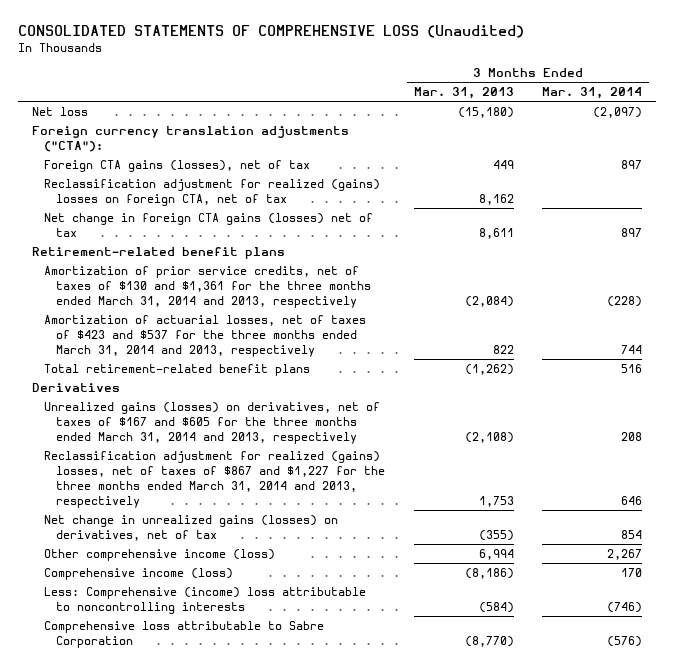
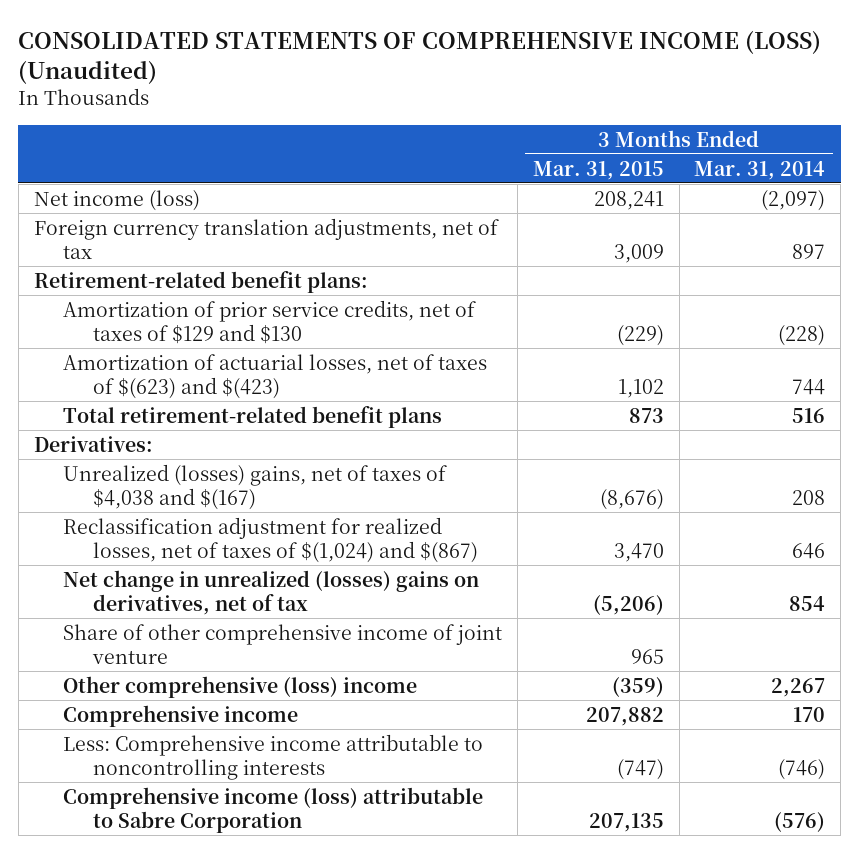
- CONSOLIDATED STATEMENTS OF COMPREHENSIVE LOSS (Unaudited)
+ CONSOLIDATED STATEMENTS OF COMPREHENSIVE INCOME (LOSS) (Unaudited)
- | 3 Months Ended Mar. 31, 2013 | 3 Months Ended Mar. 31, 2014
+ | 3 Months Ended Mar. 31, 2015 | 3 Months Ended Mar. 31, 2014
- Net loss | (15,180) | (2,097)
- Foreign currency translation adjustments ("CTA"):
- Foreign CTA gains (losses), net of tax | 449 | 897
- Reclassification adjustment for realized (gains) losses on foreign CTA, net of tax | 8,162 |
- Net change in foreign CTA gains (losses) net of tax | 8,611 | 897
- Retirement-related benefit plans
- Amortization of prior service credits, net of taxes of $130 and $1,361 for the three months ended March 31, 2014 and 2013, respectively | (2,084) | (228)
- Amortization of actuarial losses, net of taxes of $423 and $537 for the three months ended March 31, 2014 and 2013, respectively | 822 | 744
+ Net income (loss) | 208,241 | (2,097)
+ Foreign currency translation adjustments, net of tax | 3,009 | 897
+ Retirement-related benefit plans:
+ Amortization of prior service credits, net of taxes of $129 and $130 | (229) | (228)
+ Amortization of actuarial losses, net of taxes of $(623) and $(423) | 1,102 | 744
- Derivatives
- Unrealized gains (losses) on derivatives, net of taxes of $167 and $605 for the three months ended March 31, 2014 and 2013, respectively | (2,108) | 208
- Reclassification adjustment for realized (gains) losses, net of taxes of $867 and $1,227 for the three months ended March 31, 2014 and 2013, respectively | 1,753 | 646
- Net change in unrealized gains (losses) on derivatives, net of tax | (355) | 854
- Other comprehensive income (loss) | 6,994 | 2,267
- Comprehensive income (loss) | (8,186) | 170
- Less: Comprehensive (income) loss attributable to noncontrolling interests | (584) | (746)
- Comprehensive loss attributable to Sabre Corporation | (8,770) | (576)
+ Derivatives:
+ Unrealized (losses) gains, net of taxes of $4,038 and $(167) | (8,676) | 208
+ Reclassification adjustment for realized losses, net of taxes of $(1,024) and $(867) | 3,470 | 646
+ Net change in unrealized (losses) gains on derivatives, net of tax | (5,206) | 854
+ Share of other comprehensive income of joint venture | 965 |
+ Other comprehensive (loss) income | (359) | 2,267
+ Comprehensive income | 207,882 | 170
+ Less: Comprehensive income attributable to noncontrolling interests | (747) | (746)
+ Comprehensive income (loss) attributable to Sabre Corporation | 207,135 | (576)

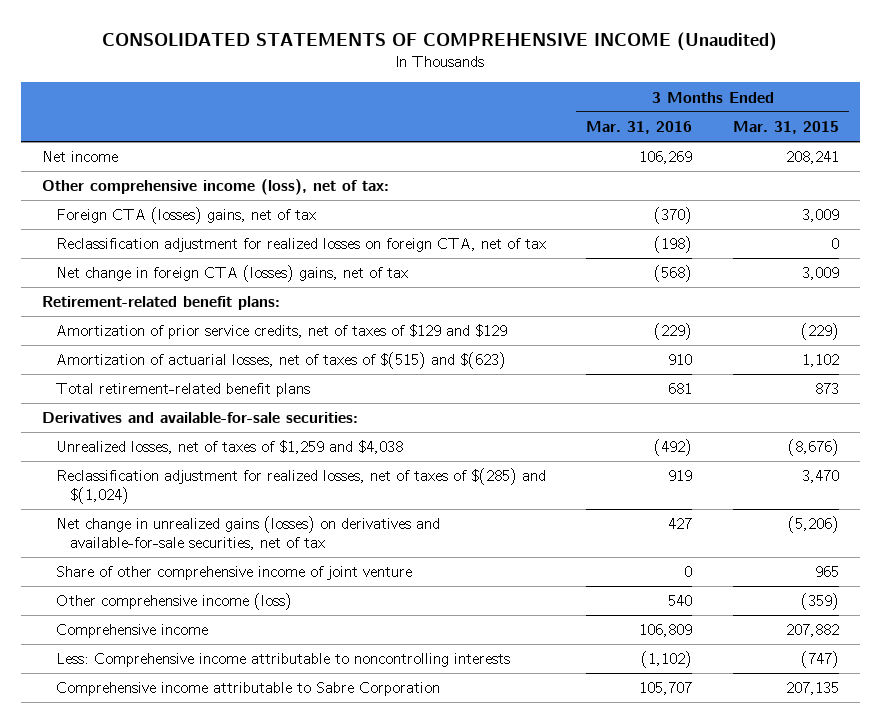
- CONSOLIDATED STATEMENTS OF COMPREHENSIVE INCOME (LOSS) (Unaudited)
+ CONSOLIDATED STATEMENTS OF COMPREHENSIVE INCOME (Unaudited)
- | 3 Months Ended Mar. 31, 2015 | 3 Months Ended Mar. 31, 2014
+ | 3 Months Ended Mar. 31, 2016 | 3 Months Ended Mar. 31, 2015
- Net income (loss) | 208,241 | (2,097)
- Foreign currency translation adjustments, net of tax | 3,009 | 897
+ Net income | 106,269 | 208,241
+ Other comprehensive income (loss), net of tax:
+ Foreign CTA (losses) gains, net of tax | (370) | 3,009
+ Reclassification adjustment for realized losses on foreign CTA, net of tax | (198) | 0
+ Net change in foreign CTA (losses) gains, net of tax | (568) | 3,009
- Amortization of prior service credits, net of taxes of $129 and $130 | (229) | (228)
- Amortization of actuarial losses, net of taxes of $(623) and $(423) | 1,102 | 744
+ Amortization of prior service credits, net of taxes of $129 and $129 | (229) | (229)
+ Amortization of actuarial losses, net of taxes of $(515) and $(623) | 910 | 1,102
- Derivatives:
- Unrealized (losses) gains, net of taxes of $4,038 and $(167) | (8,676) | 208
- Reclassification adjustment for realized losses, net of taxes of $(1,024) and $(867) | 3,470 | 646
- Net change in unrealized (losses) gains on derivatives, net of tax | (5,206) | 854
+ Derivatives and available-for-sale securities:
+ Unrealized losses, net of taxes of $1,259 and $4,038 | (492) | (8,676)
+ Reclassification adjustment for realized losses, net of taxes of $(285) and $(1,024) | 919 | 3,470
+ Net change in unrealized gains (losses) on derivatives and available-for-sale securities, net of tax | 427 | (5,206)
- Other comprehensive (loss) income | (359) | 2,267
+ Other comprehensive income (loss) | 540 | (359)
- Comprehensive income (loss) attributable to Sabre Corporation | 207,135 | (576)
+ Comprehensive income attributable to Sabre Corporation | 105,707 | 207,135

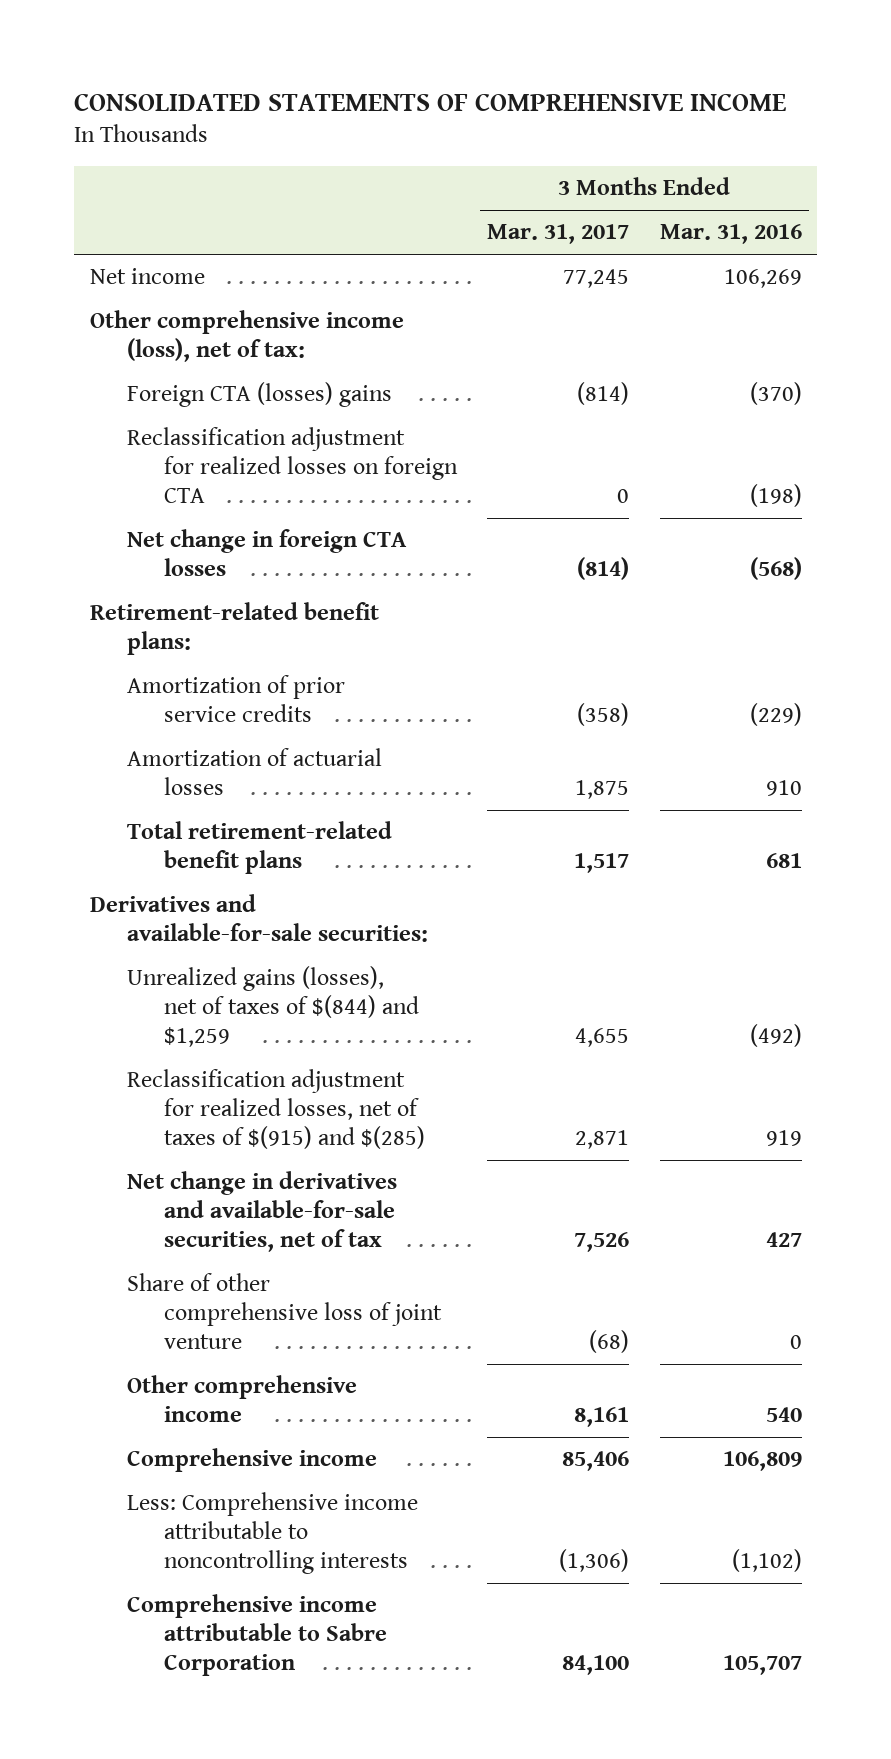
- CONSOLIDATED STATEMENTS OF COMPREHENSIVE INCOME (Unaudited)
+ CONSOLIDATED STATEMENTS OF COMPREHENSIVE INCOME
- | 3 Months Ended Mar. 31, 2016 | 3 Months Ended Mar. 31, 2015
+ | 3 Months Ended Mar. 31, 2017 | 3 Months Ended Mar. 31, 2016
- Foreign CTA (losses) gains, net of tax | (370) | 3,009
- Reclassification adjustment for realized losses on foreign CTA, net of tax | (198) | 0
- Net change in foreign CTA (losses) gains, net of tax | (568) | 3,009
+ Foreign CTA (losses) gains | (814) | (370)
+ Reclassification adjustment for realized losses on foreign CTA | 0 | (198)
+ Net change in foreign CTA losses | (814) | (568)
- Amortization of prior service credits, net of taxes of $129 and $129 | (229) | (229)
- Amortization of actuarial losses, net of taxes of $(515) and $(623) | 910 | 1,102
+ Amortization of prior service credits | (358) | (229)
+ Amortization of actuarial losses | 1,875 | 910
- Unrealized losses, net of taxes of $1,259 and $4,038 | (492) | (8,676)
- Reclassification adjustment for realized losses, net of taxes of $(285) and $(1,024) | 919 | 3,470
- Net change in unrealized gains (losses) on derivatives and available-for-sale securities, net of tax | 427 | (5,206)
- Share of other comprehensive income of joint venture | 0 | 965
- Other comprehensive income (loss) | 540 | (359)
+ Unrealized gains (losses), net of taxes of $(844) and $1,259 | 4,655 | (492)
+ Reclassification adjustment for realized losses, net of taxes of $(915) and $(285) | 2,871 | 919
+ Net change in derivatives and available-for-sale securities, net of tax | 7,526 | 427
+ Share of other comprehensive loss of joint venture | (68) | 0
+ Other comprehensive income | 8,161 | 540

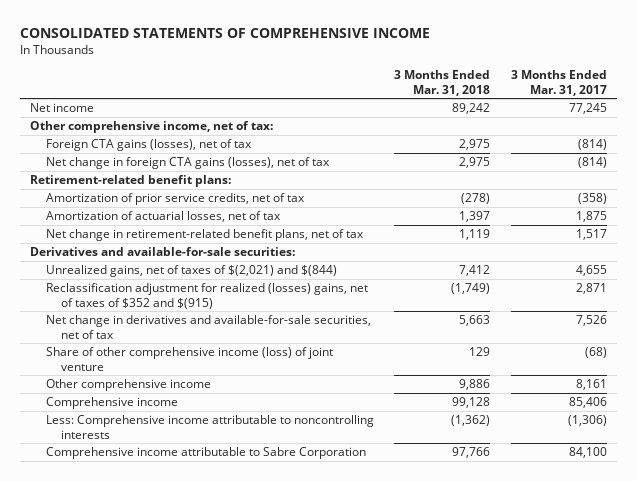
- | 3 Months Ended Mar. 31, 2017 | 3 Months Ended Mar. 31, 2016
+ | 3 Months Ended Mar. 31, 2018 | 3 Months Ended Mar. 31, 2017
- Other comprehensive income (loss), net of tax:
- Foreign CTA (losses) gains | (814) | (370)
- Reclassification adjustment for realized losses on foreign CTA | 0 | (198)
- Net change in foreign CTA losses | (814) | (568)
+ Other comprehensive income, net of tax:
+ Foreign CTA gains (losses), net of tax | 2,975 | (814)
+ Net change in foreign CTA gains (losses), net of tax | 2,975 | (814)
- Amortization of prior service credits | (358) | (229)
- Amortization of actuarial losses | 1,875 | 910
- Total retirement-related benefit plans | 1,517 | 681
+ Amortization of prior service credits, net of tax | (278) | (358)
+ Amortization of actuarial losses, net of tax | 1,397 | 1,875
+ Net change in retirement-related benefit plans, net of tax | 1,119 | 1,517
- Unrealized gains (losses), net of taxes of $(844) and $1,259 | 4,655 | (492)
- Reclassification adjustment for realized losses, net of taxes of $(915) and $(285) | 2,871 | 919
+ Unrealized gains, net of taxes of $(2,021) and $(844) | 7,412 | 4,655
+ Reclassification adjustment for realized (losses) gains, net of taxes of $352 and $(915) | (1,749) | 2,871
- Share of other comprehensive loss of joint venture | (68) | 0
+ Share of other comprehensive income (loss) of joint venture | 129 | (68)

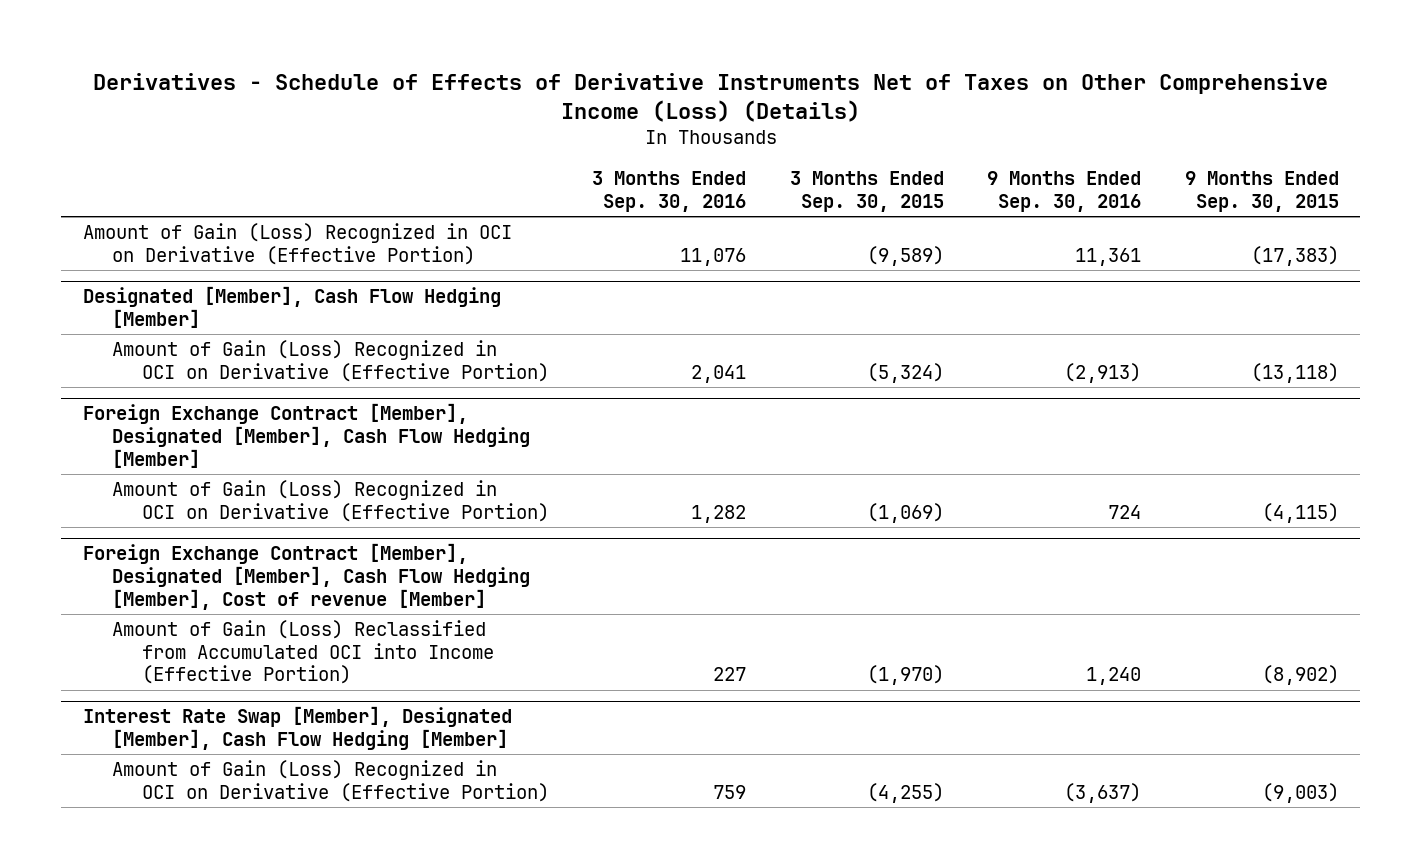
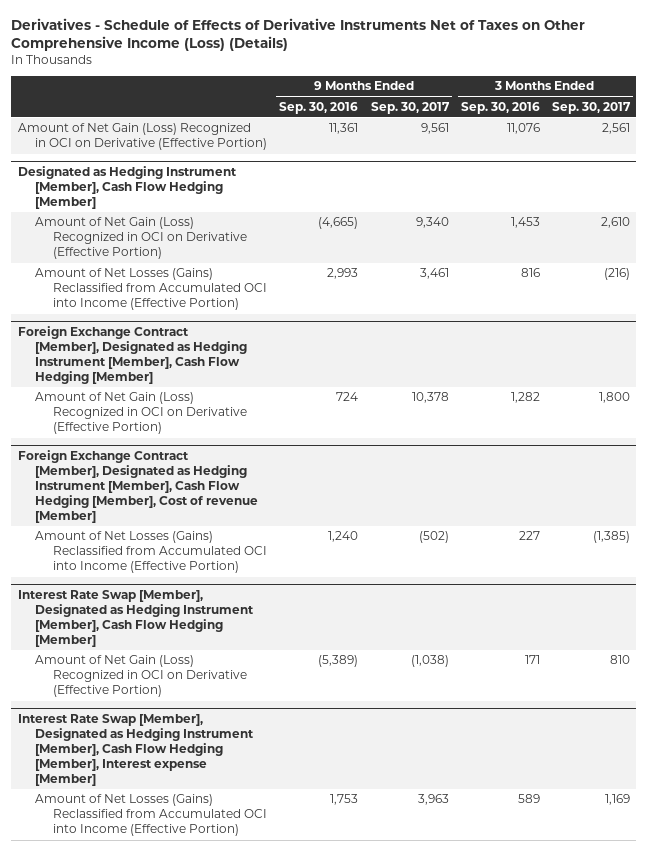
- | 3 Months Ended Sep. 30, 2016 | 3 Months Ended Sep. 30, 2015 | 9 Months Ended Sep. 30, 2016 | 9 Months Ended Sep. 30, 2015
+ | 9 Months Ended Sep. 30, 2016 | 9 Months Ended Sep. 30, 2017 | 3 Months Ended Sep. 30, 2016 | 3 Months Ended Sep. 30, 2017
- Amount of Gain (Loss) Recognized in OCI on Derivative (Effective Portion) | 11,076 | (9,589) | 11,361 | (17,383)
- Designated [Member], Cash Flow Hedging [Member]
- Amount of Gain (Loss) Recognized in OCI on Derivative (Effective Portion) | 2,041 | (5,324) | (2,913) | (13,118)
- Foreign Exchange Contract [Member], Designated [Member], Cash Flow Hedging [Member]
- Amount of Gain (Loss) Recognized in OCI on Derivative (Effective Portion) | 1,282 | (1,069) | 724 | (4,115)
- Foreign Exchange Contract [Member], Designated [Member], Cash Flow Hedging [Member], Cost of revenue [Member]
- Amount of Gain (Loss) Reclassified from Accumulated OCI into Income (Effective Portion) | 227 | (1,970) | 1,240 | (8,902)
- Interest Rate Swap [Member], Designated [Member], Cash Flow Hedging [Member]
- Amount of Gain (Loss) Recognized in OCI on Derivative (Effective Portion) | 759 | (4,255) | (3,637) | (9,003)
+ Amount of Net Gain (Loss) Recognized in OCI on Derivative (Effective Portion) | 11,361 | 9,561 | 11,076 | 2,561
+ Designated as Hedging Instrument [Member], Cash Flow Hedging [Member]
+ Amount of Net Gain (Loss) Recognized in OCI on Derivative (Effective Portion) | (4,665) | 9,340 | 1,453 | 2,610
+ Amount of Net Losses (Gains) Reclassified from Accumulated OCI into Income (Effective Portion) | 2,993 | 3,461 | 816 | (216)
+ Foreign Exchange Contract [Member], Designated as Hedging Instrument [Member], Cash Flow Hedging [Member]
+ Amount of Net Gain (Loss) Recognized in OCI on Derivative (Effective Portion) | 724 | 10,378 | 1,282 | 1,800
+ Foreign Exchange Contract [Member], Designated as Hedging Instrument [Member], Cash Flow Hedging [Member], Cost of revenue [Member]
+ Amount of Net Losses (Gains) Reclassified from Accumulated OCI into Income (Effective Portion) | 1,240 | (502) | 227 | (1,385)
+ Interest Rate Swap [Member], Designated as Hedging Instrument [Member], Cash Flow Hedging [Member]
+ Amount of Net Gain (Loss) Recognized in OCI on Derivative (Effective Portion) | (5,389) | (1,038) | 171 | 810
+ Interest Rate Swap [Member], Designated as Hedging Instrument [Member], Cash Flow Hedging [Member], Interest expense [Member]
+ Amount of Net Losses (Gains) Reclassified from Accumulated OCI into Income (Effective Portion) | 1,753 | 3,963 | 589 | 1,169

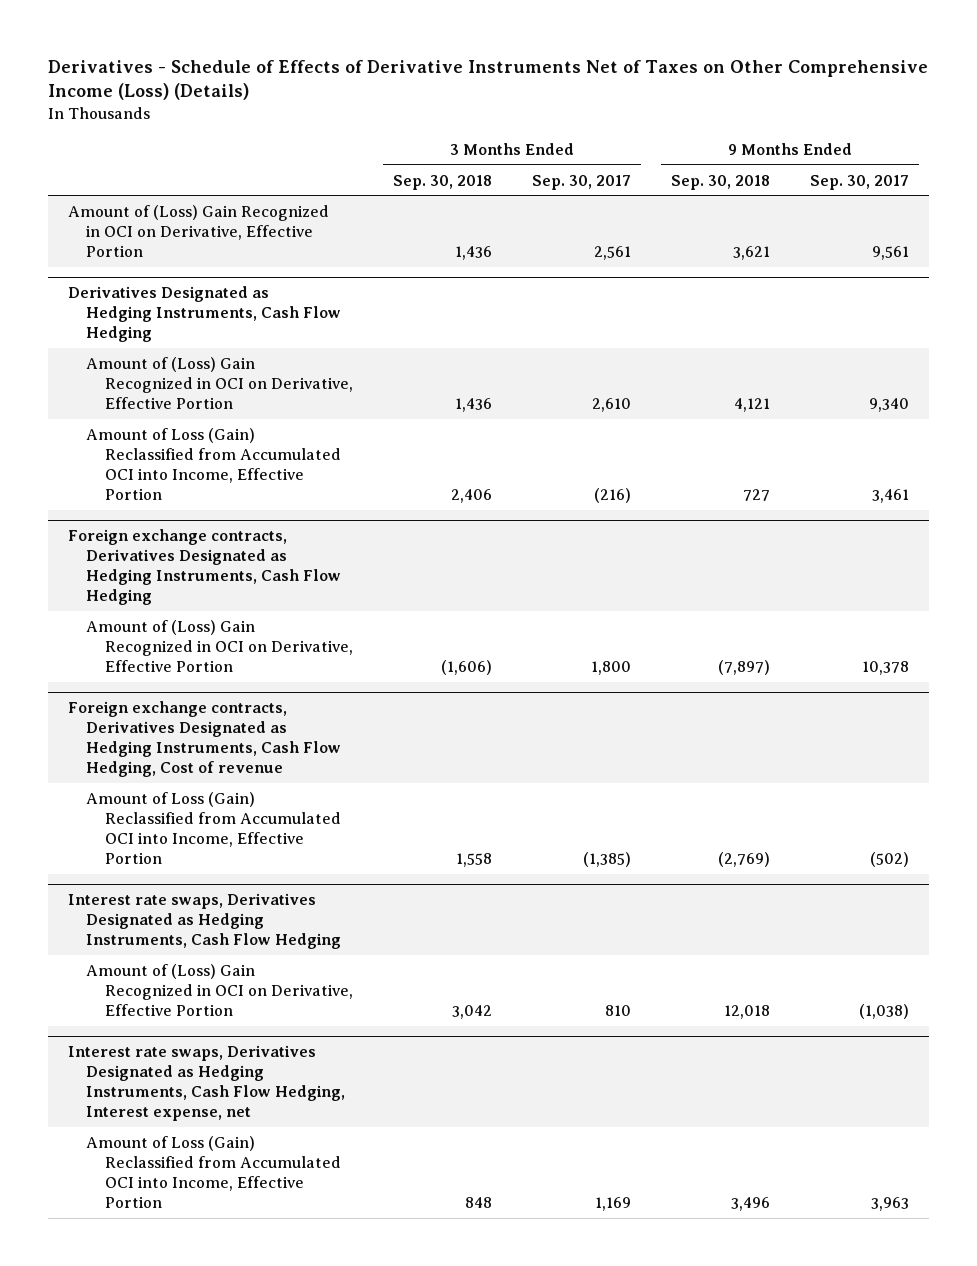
- | 9 Months Ended Sep. 30, 2016 | 9 Months Ended Sep. 30, 2017 | 3 Months Ended Sep. 30, 2016 | 3 Months Ended Sep. 30, 2017
+ | 3 Months Ended Sep. 30, 2018 | 3 Months Ended Sep. 30, 2017 | 9 Months Ended Sep. 30, 2018 | 9 Months Ended Sep. 30, 2017
- Amount of Net Gain (Loss) Recognized in OCI on Derivative (Effective Portion) | 11,361 | 9,561 | 11,076 | 2,561
- Designated as Hedging Instrument [Member], Cash Flow Hedging [Member]
- Amount of Net Gain (Loss) Recognized in OCI on Derivative (Effective Portion) | (4,665) | 9,340 | 1,453 | 2,610
- Amount of Net Losses (Gains) Reclassified from Accumulated OCI into Income (Effective Portion) | 2,993 | 3,461 | 816 | (216)
- Foreign Exchange Contract [Member], Designated as Hedging Instrument [Member], Cash Flow Hedging [Member]
- Amount of Net Gain (Loss) Recognized in OCI on Derivative (Effective Portion) | 724 | 10,378 | 1,282 | 1,800
- Foreign Exchange Contract [Member], Designated as Hedging Instrument [Member], Cash Flow Hedging [Member], Cost of revenue [Member]
- Amount of Net Losses (Gains) Reclassified from Accumulated OCI into Income (Effective Portion) | 1,240 | (502) | 227 | (1,385)
- Interest Rate Swap [Member], Designated as Hedging Instrument [Member], Cash Flow Hedging [Member]
- Amount of Net Gain (Loss) Recognized in OCI on Derivative (Effective Portion) | (5,389) | (1,038) | 171 | 810
- Interest Rate Swap [Member], Designated as Hedging Instrument [Member], Cash Flow Hedging [Member], Interest expense [Member]
- Amount of Net Losses (Gains) Reclassified from Accumulated OCI into Income (Effective Portion) | 1,753 | 3,963 | 589 | 1,169
+ Amount of (Loss) Gain Recognized in OCI on Derivative, Effective Portion | 1,436 | 2,561 | 3,621 | 9,561
+ Derivatives Designated as Hedging Instruments, Cash Flow Hedging
+ Amount of (Loss) Gain Recognized in OCI on Derivative, Effective Portion | 1,436 | 2,610 | 4,121 | 9,340
+ Amount of Loss (Gain) Reclassified from Accumulated OCI into Income, Effective Portion | 2,406 | (216) | 727 | 3,461
+ Foreign exchange contracts, Derivatives Designated as Hedging Instruments, Cash Flow Hedging
+ Amount of (Loss) Gain Recognized in OCI on Derivative, Effective Portion | (1,606) | 1,800 | (7,897) | 10,378
+ Foreign exchange contracts, Derivatives Designated as Hedging Instruments, Cash Flow Hedging, Cost of revenue
+ Amount of Loss (Gain) Reclassified from Accumulated OCI into Income, Effective Portion | 1,558 | (1,385) | (2,769) | (502)
+ Interest rate swaps, Derivatives Designated as Hedging Instruments, Cash Flow Hedging
+ Amount of (Loss) Gain Recognized in OCI on Derivative, Effective Portion | 3,042 | 810 | 12,018 | (1,038)
+ Interest rate swaps, Derivatives Designated as Hedging Instruments, Cash Flow Hedging, Interest expense, net
+ Amount of Loss (Gain) Reclassified from Accumulated OCI into Income, Effective Portion | 848 | 1,169 | 3,496 | 3,963

